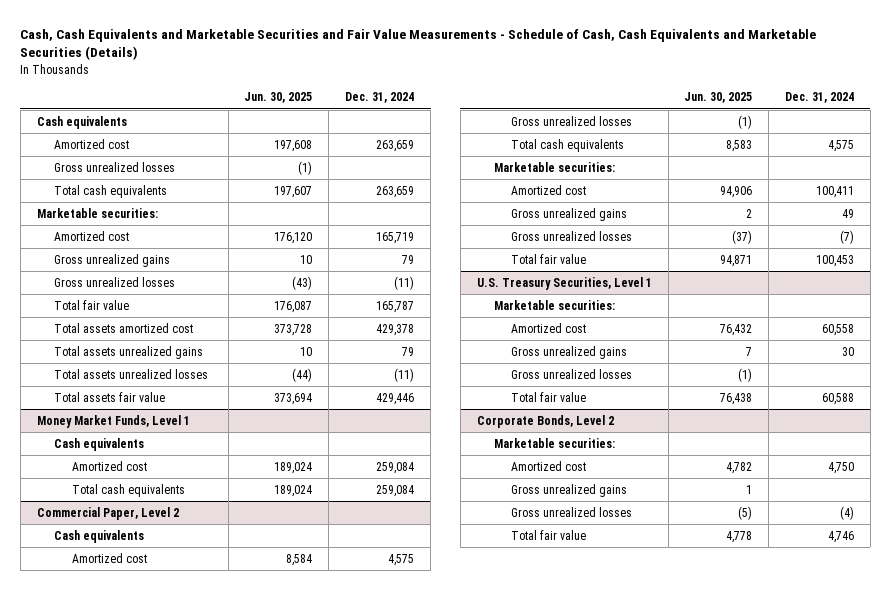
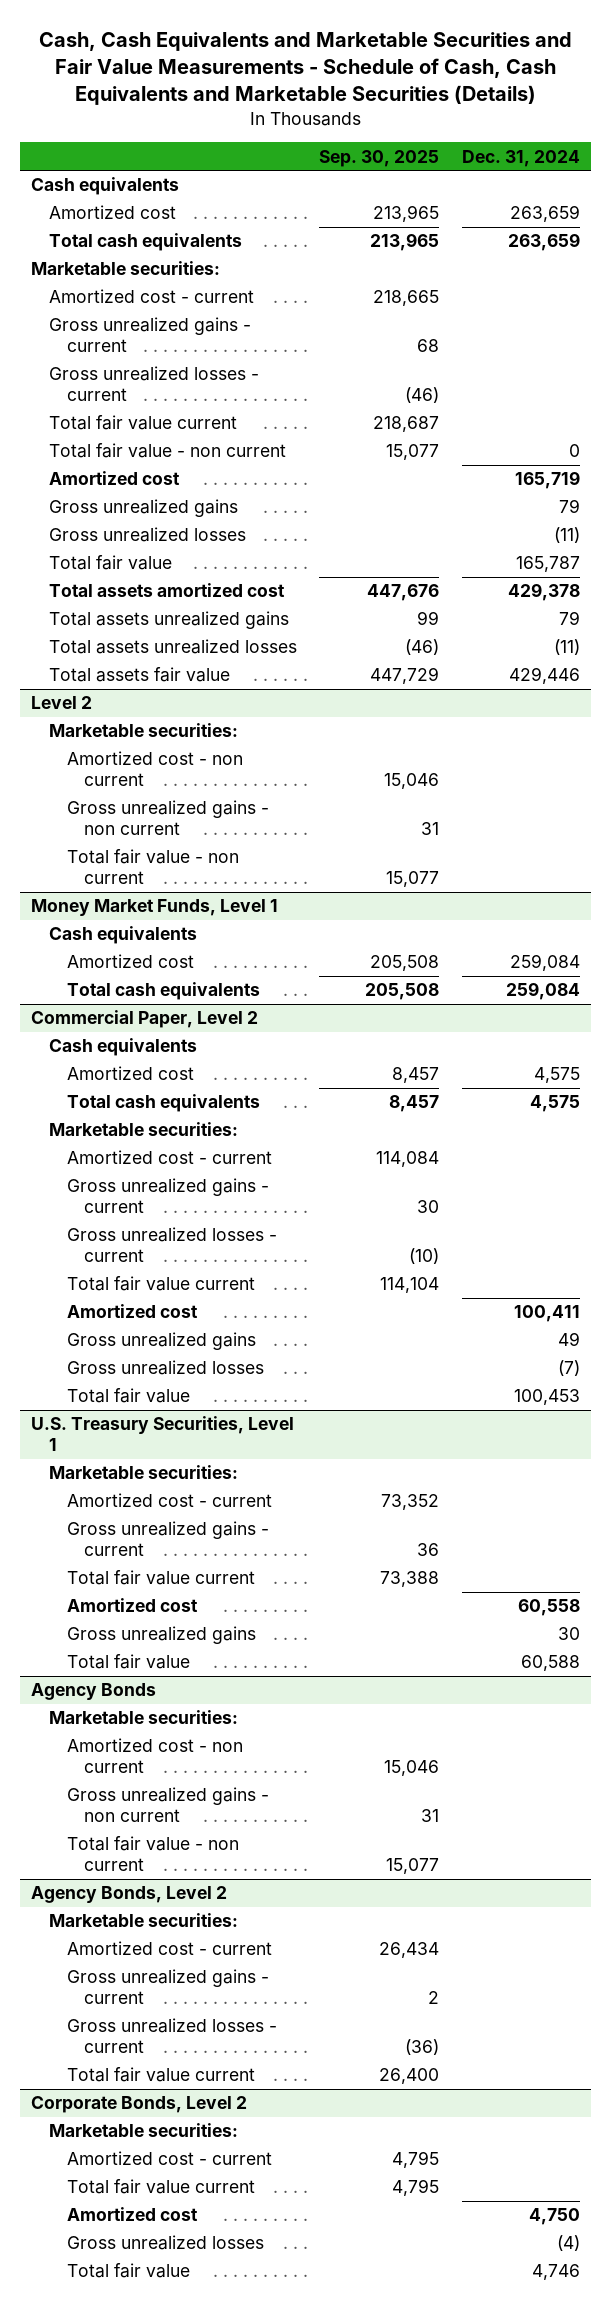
- | Jun. 30, 2025 | Dec. 31, 2024
+ | Sep. 30, 2025 | Dec. 31, 2024
- Gross unrealized losses | (1) |
+ Amortized cost - current | 218,665 |
+ Gross unrealized gains - current | 68 |
+ Gross unrealized losses - current | (46) |
+ Total fair value current | 218,687 |
+ Total fair value - non current | 15,077 | 0
+ Level 2
+ Marketable securities:
+ Amortized cost - non current | 15,046 |
+ Gross unrealized gains - non current | 31 |
+ Total fair value - non current | 15,077 |
@ Commercial Paper, Level 2
- Gross unrealized losses | (1) |
+ Amortized cost - current | 114,084 |
+ Gross unrealized gains - current | 30 |
+ Gross unrealized losses - current | (10) |
+ Total fair value current | 114,104 |
@ U.S. Treasury Securities, Level 1
+ Amortized cost - current | 73,352 |
+ Gross unrealized gains - current | 36 |
+ Total fair value current | 73,388 |
- Gross unrealized losses | (1) |
+ Agency Bonds
+ Marketable securities:
+ Amortized cost - non current | 15,046 |
+ Gross unrealized gains - non current | 31 |
+ Total fair value - non current | 15,077 |
+ Agency Bonds, Level 2
+ Marketable securities:
+ Amortized cost - current | 26,434 |
+ Gross unrealized gains - current | 2 |
+ Gross unrealized losses - current | (36) |
+ Total fair value current | 26,400 |
@ Corporate Bonds, Level 2
+ Amortized cost - current | 4,795 |
+ Total fair value current | 4,795 |
- Gross unrealized gains | 1 |

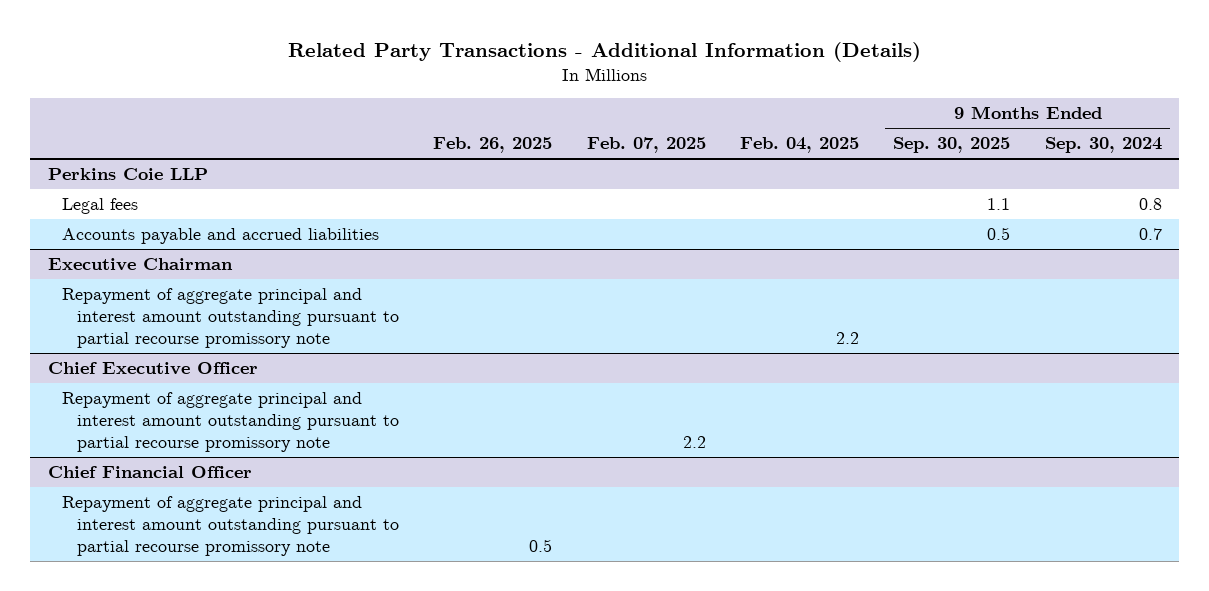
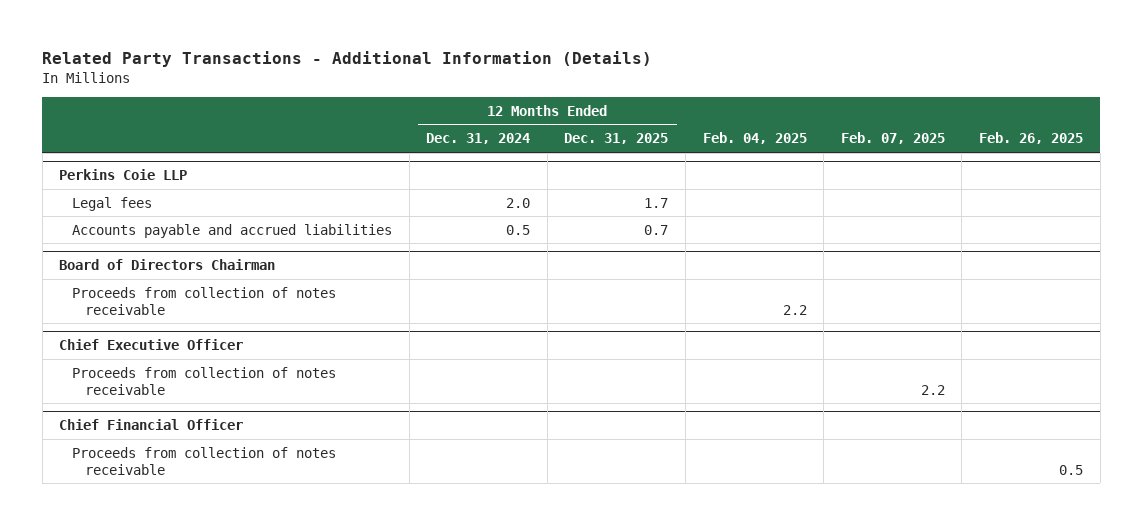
- | Feb. 26, 2025 | Feb. 07, 2025 | Feb. 04, 2025 | 9 Months Ended Sep. 30, 2025 | 9 Months Ended Sep. 30, 2024
+ | 12 Months Ended Dec. 31, 2024 | 12 Months Ended Dec. 31, 2025 | Feb. 04, 2025 | Feb. 07, 2025 | Feb. 26, 2025
- Executive Chairman
- Repayment of aggregate principal and interest amount outstanding pursuant to partial recourse promissory note | | | 2.2 | |
+ Board of Directors Chairman
+ Proceeds from collection of notes receivable | | | 2.2 | |
@ Chief Executive Officer
- Repayment of aggregate principal and interest amount outstanding pursuant to partial recourse promissory note | | 2.2 | | |
+ Proceeds from collection of notes receivable | | | | 2.2 |
@ Chief Financial Officer
- Repayment of aggregate principal and interest amount outstanding pursuant to partial recourse promissory note | 0.5 | | | |
+ Proceeds from collection of notes receivable | | | | | 0.5

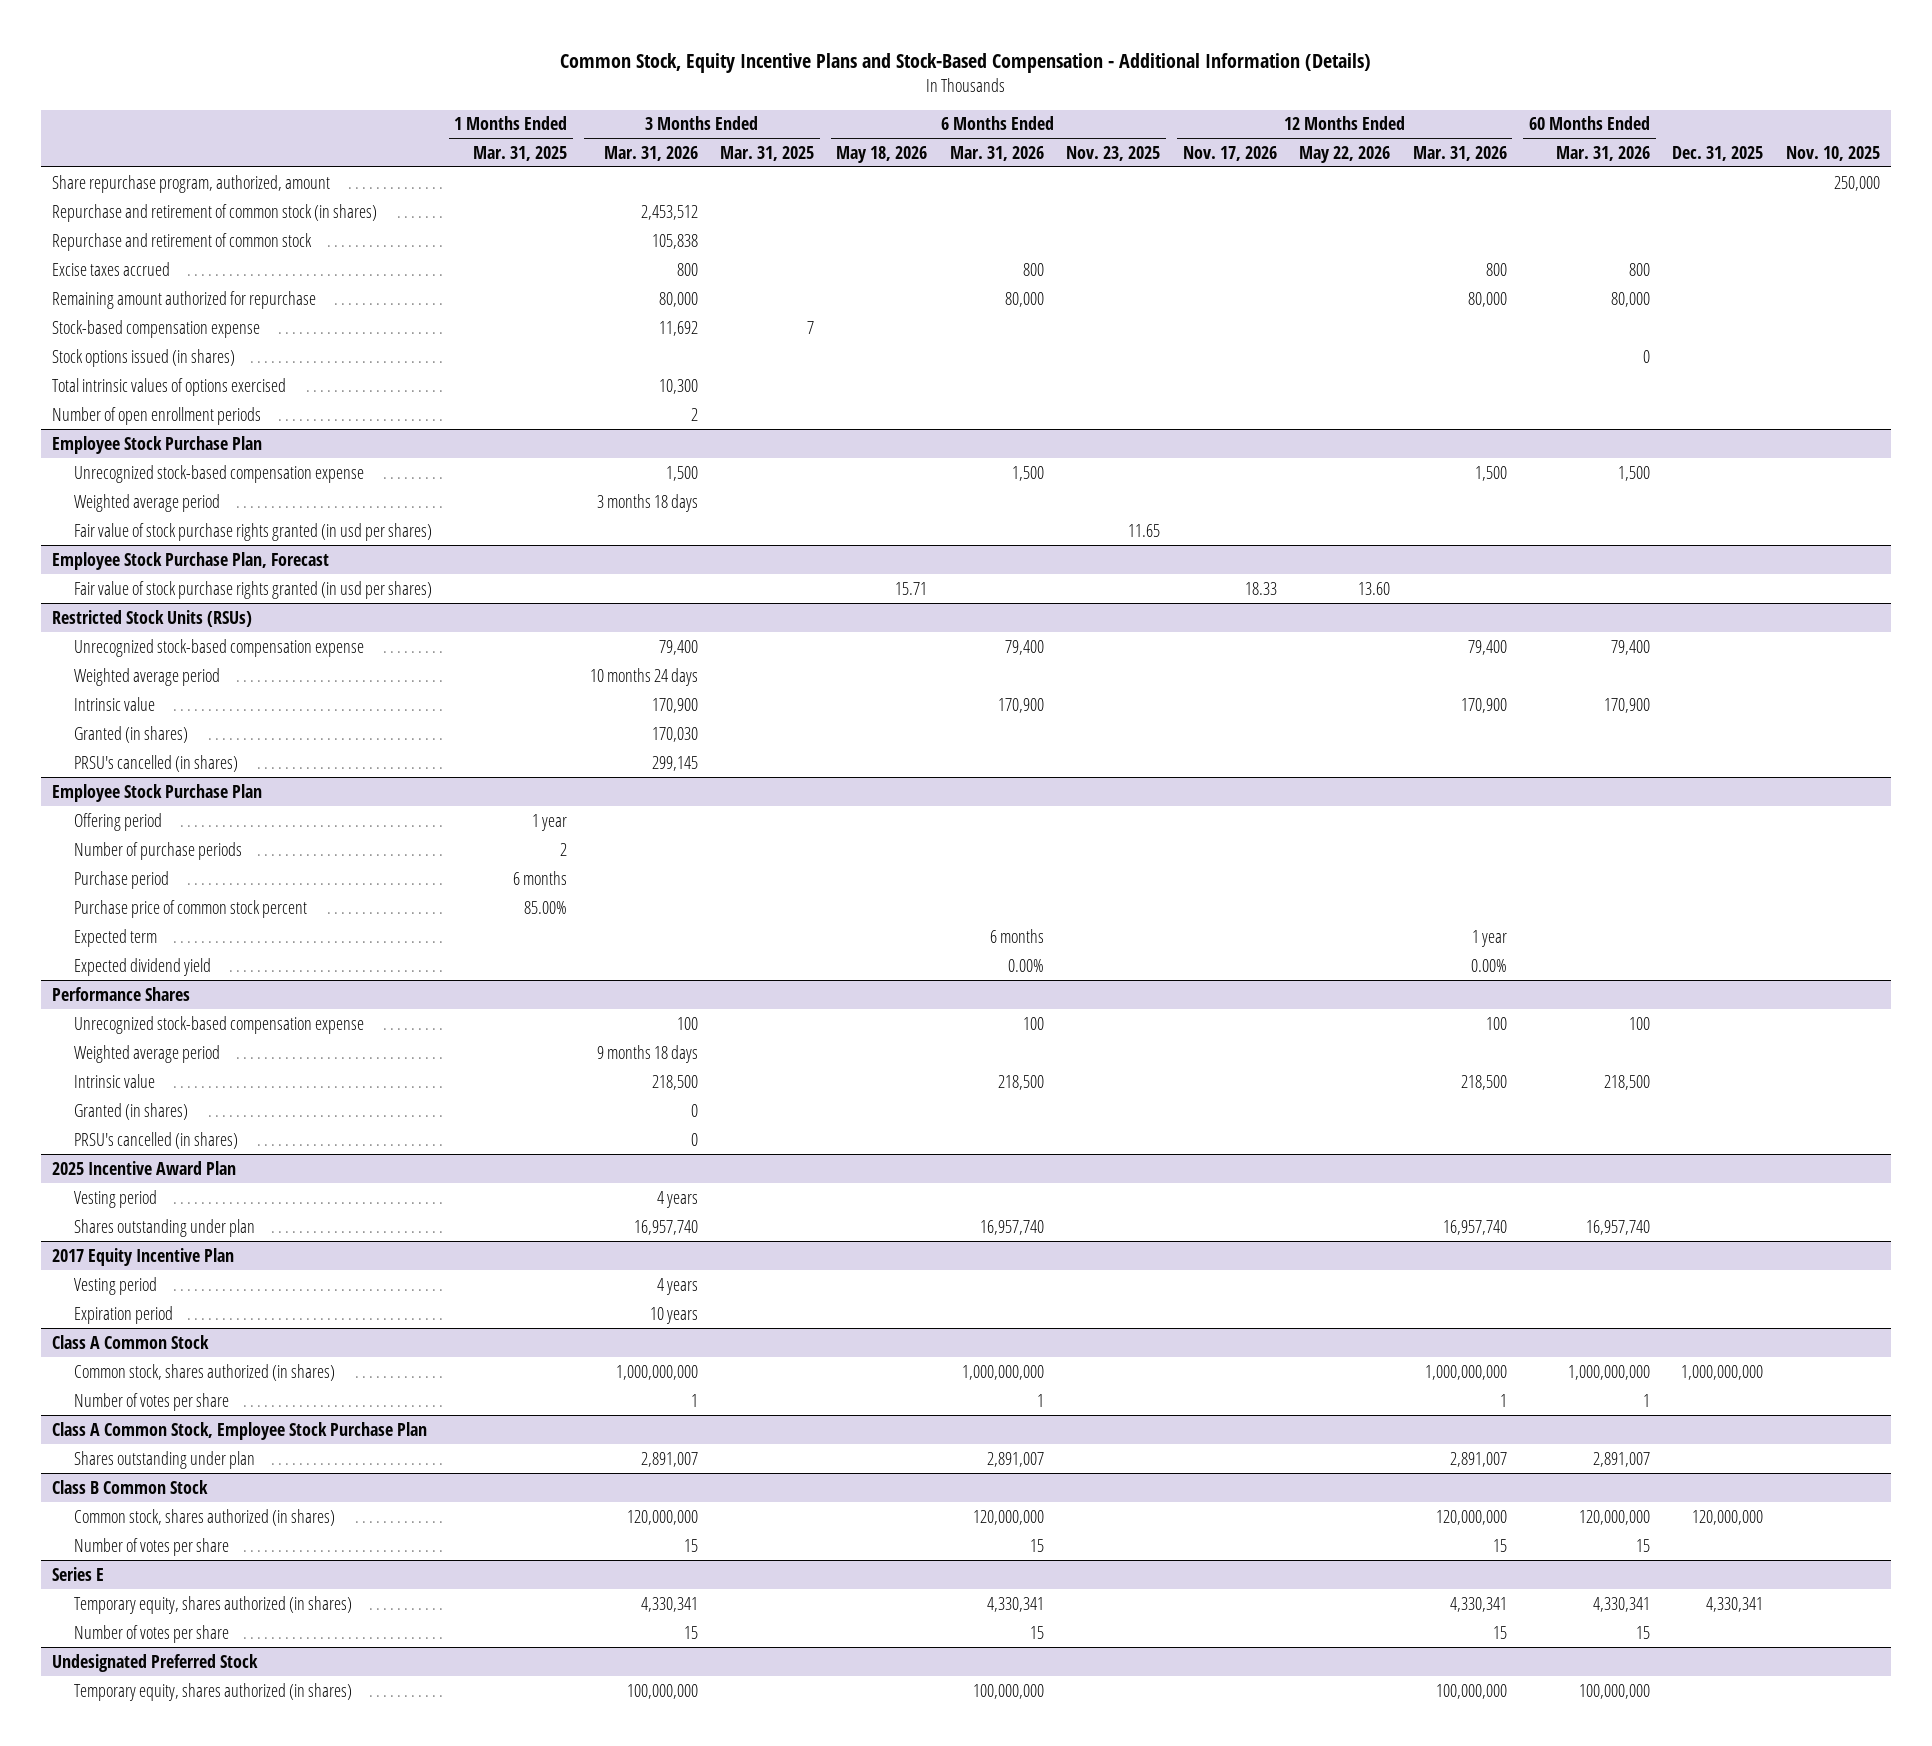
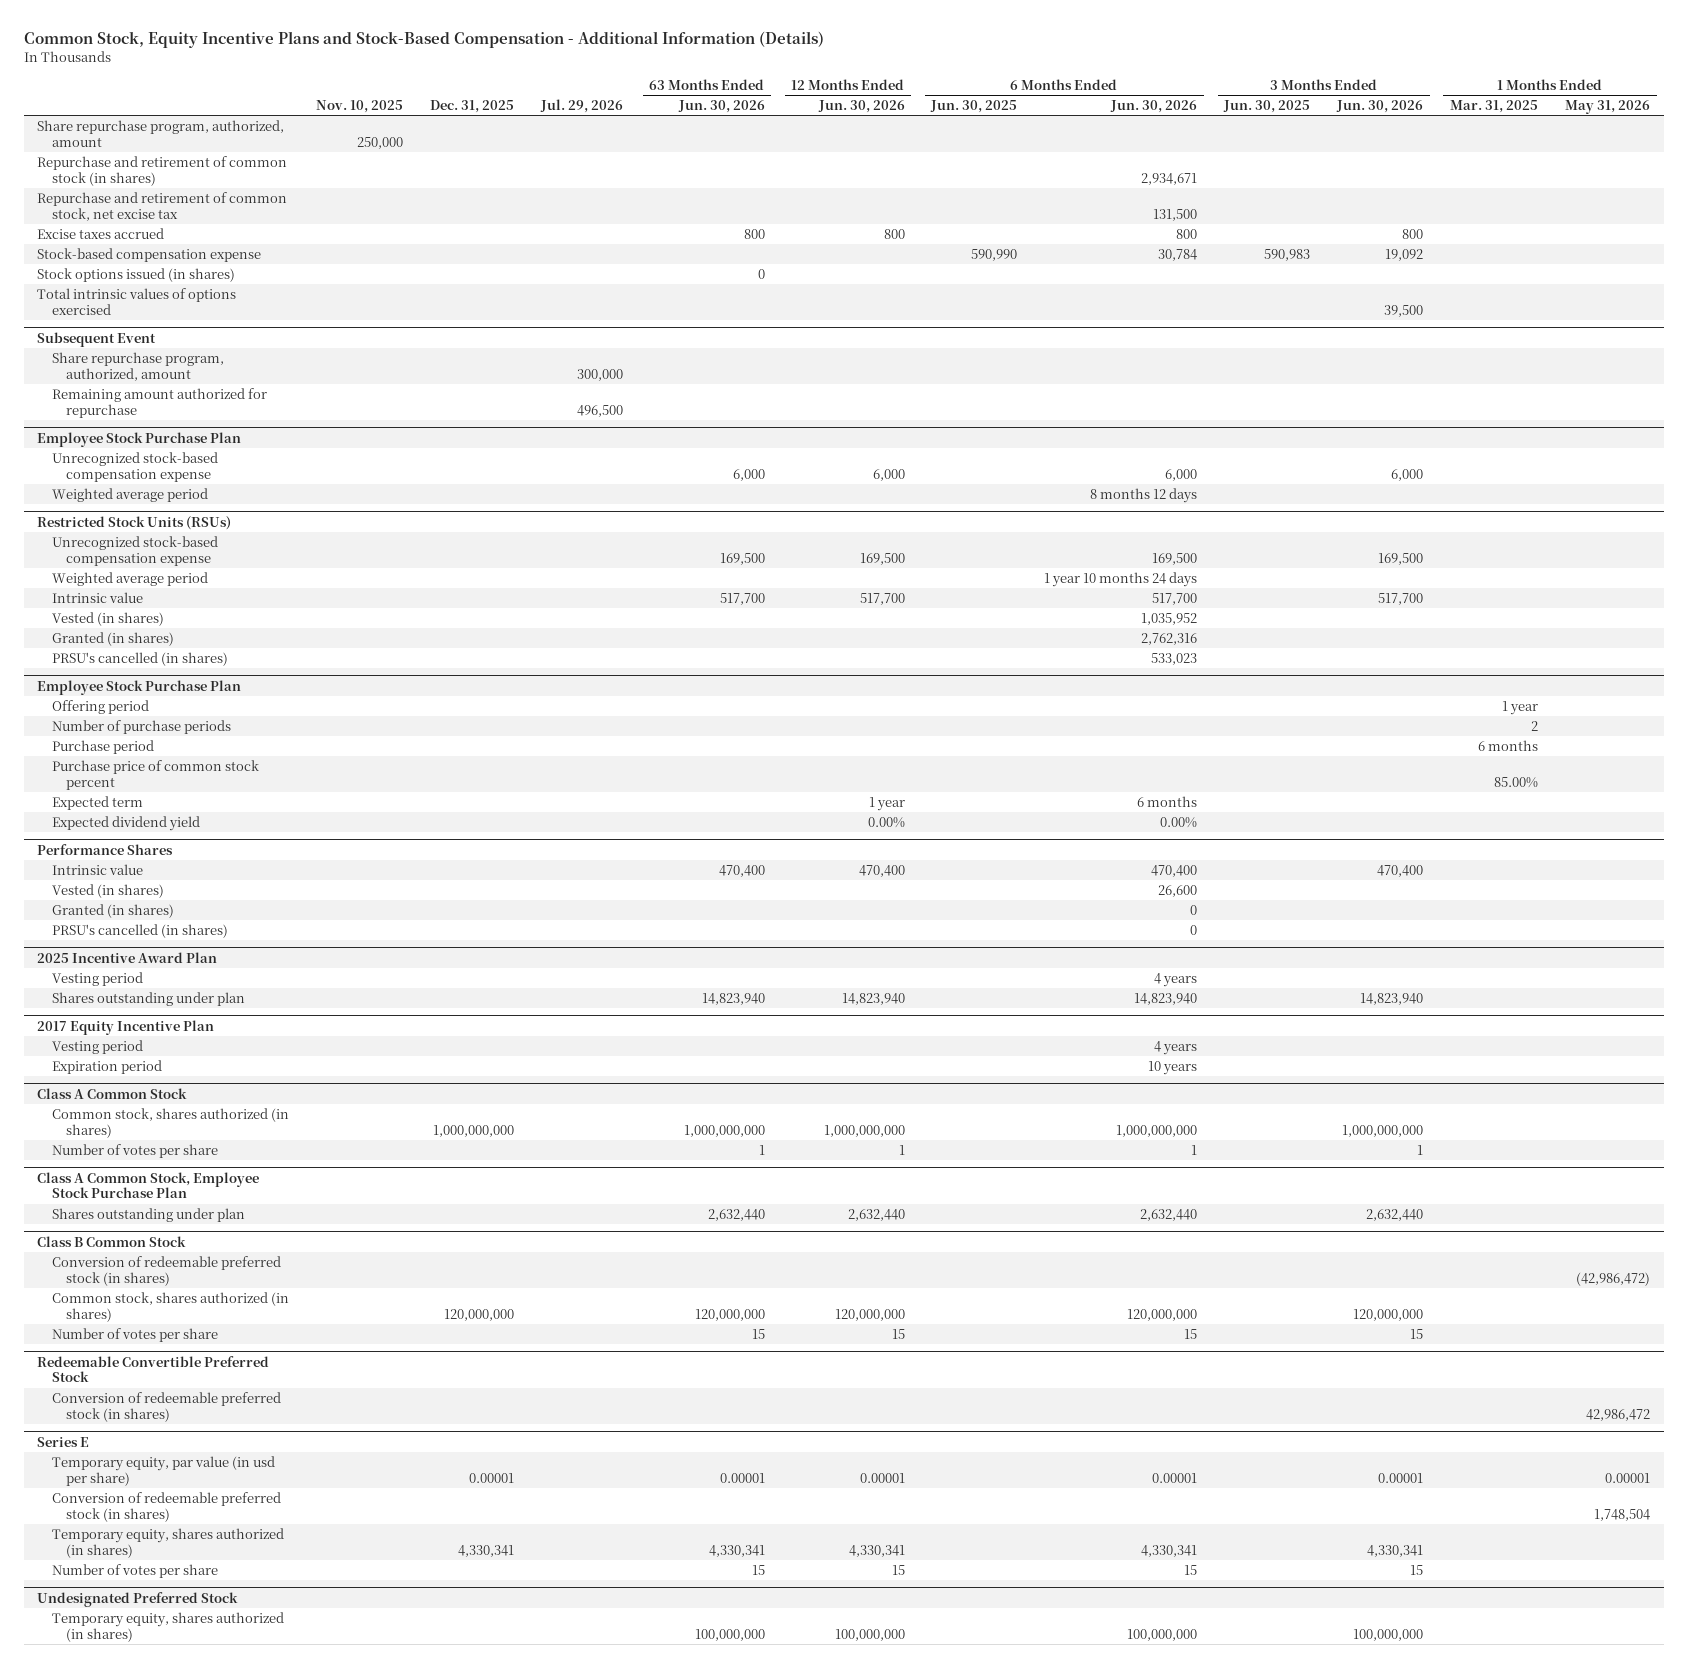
- | 1 Months Ended Mar. 31, 2025 | 3 Months Ended Mar. 31, 2026 | 3 Months Ended Mar. 31, 2025 | 6 Months Ended May 18, 2026 | 6 Months Ended Mar. 31, 2026 | 6 Months Ended Nov. 23, 2025 | 12 Months Ended Nov. 17, 2026 | 12 Months Ended May 22, 2026 | 12 Months Ended Mar. 31, 2026 | 60 Months Ended Mar. 31, 2026 | Dec. 31, 2025 | Nov. 10, 2025
+ | Nov. 10, 2025 | Dec. 31, 2025 | Jul. 29, 2026 | 63 Months Ended Jun. 30, 2026 | 12 Months Ended Jun. 30, 2026 | 6 Months Ended Jun. 30, 2025 | 6 Months Ended Jun. 30, 2026 | 3 Months Ended Jun. 30, 2025 | 3 Months Ended Jun. 30, 2026 | 1 Months Ended Mar. 31, 2025 | 1 Months Ended May 31, 2026
- Repurchase and retirement of common stock | | 105,838 | | | | | | | | | |
+ Repurchase and retirement of common stock, net excise tax | | | | | | | 131,500 | | | |
- Remaining amount authorized for repurchase | | 80,000 | | | 80,000 | | | | 80,000 | 80,000 | |
- Number of open enrollment periods | | 2 | | | | | | | | | |
+ Subsequent Event
+ Share repurchase program, authorized, amount | | | 300,000 | | | | | | | |
+ Remaining amount authorized for repurchase | | | 496,500 | | | | | | | |
@ Employee Stock Purchase Plan
- Fair value of stock purchase rights granted (in usd per shares) | | | | | | 11.65 | | | | | |
- Employee Stock Purchase Plan, Forecast
- Fair value of stock purchase rights granted (in usd per shares) | | | | 15.71 | | | 18.33 | 13.60 | | | |
@ Restricted Stock Units (RSUs)
+ Vested (in shares) | | | | | | | 1,035,952 | | | |
@ Performance Shares
- Unrecognized stock-based compensation expense | | 100 | | | 100 | | | | 100 | 100 | |
- Weighted average period | | 9 months 18 days | | | | | | | | | |
+ Vested (in shares) | | | | | | | 26,600 | | | |
@ Class B Common Stock
+ Conversion of redeemable preferred stock (in shares) | | | | | | | | | | | (42,986,472)
+ Redeemable Convertible Preferred Stock
+ Conversion of redeemable preferred stock (in shares) | | | | | | | | | | | 42,986,472
@ Series E
+ Temporary equity, par value (in usd per share) | | 0.00001 | | 0.00001 | 0.00001 | | 0.00001 | | 0.00001 | | 0.00001
+ Conversion of redeemable preferred stock (in shares) | | | | | | | | | | | 1,748,504

